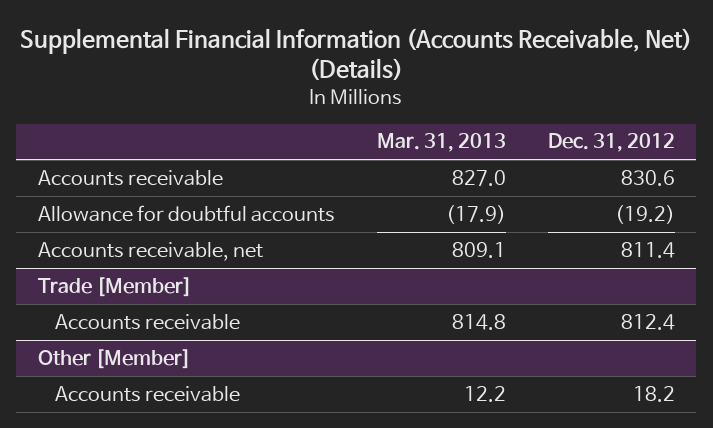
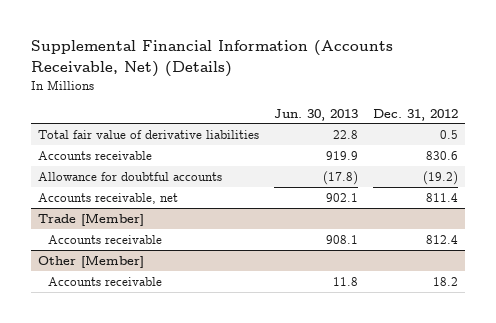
- | Mar. 31, 2013 | Dec. 31, 2012
+ | Jun. 30, 2013 | Dec. 31, 2012
+ Total fair value of derivative liabilities | 22.8 | 0.5

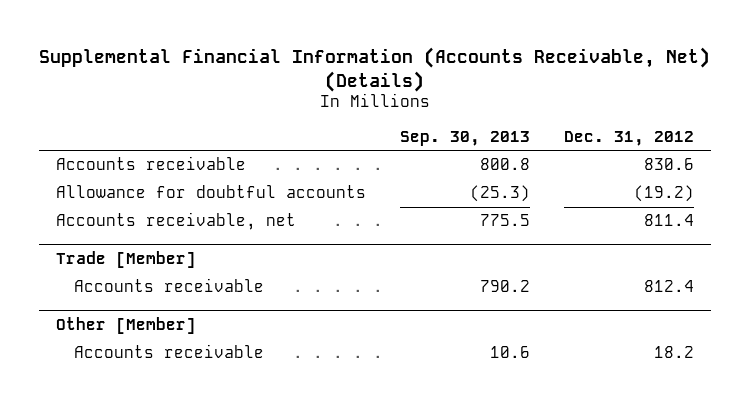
- | Jun. 30, 2013 | Dec. 31, 2012
+ | Sep. 30, 2013 | Dec. 31, 2012
- Total fair value of derivative liabilities | 22.8 | 0.5

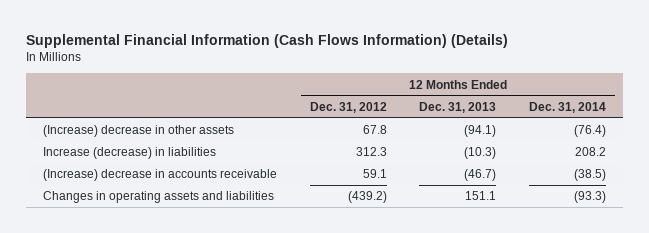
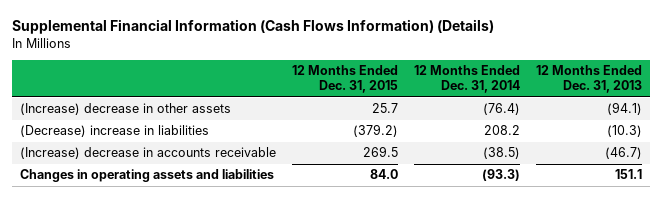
- | 12 Months Ended Dec. 31, 2012 | 12 Months Ended Dec. 31, 2013 | 12 Months Ended Dec. 31, 2014
+ | 12 Months Ended Dec. 31, 2015 | 12 Months Ended Dec. 31, 2014 | 12 Months Ended Dec. 31, 2013
- Increase (decrease) in liabilities | 312.3 | (10.3) | 208.2
+ (Decrease) increase in liabilities | (379.2) | 208.2 | (10.3)

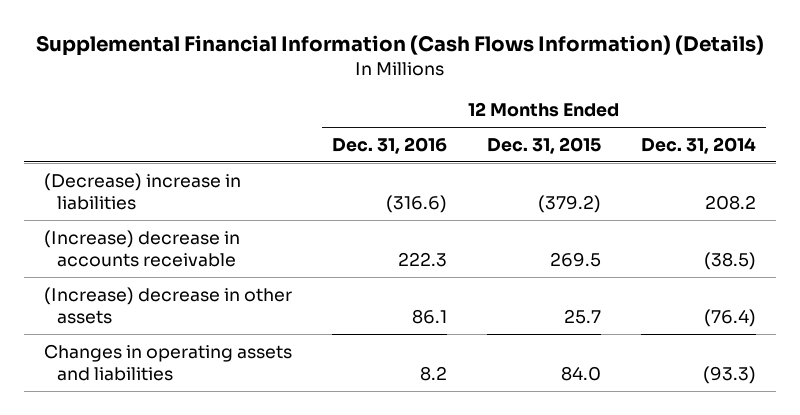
- | 12 Months Ended Dec. 31, 2015 | 12 Months Ended Dec. 31, 2014 | 12 Months Ended Dec. 31, 2013
+ | 12 Months Ended Dec. 31, 2016 | 12 Months Ended Dec. 31, 2015 | 12 Months Ended Dec. 31, 2014
moved down: (Increase) decrease in other assets | 86.1 | 25.7 | (76.4)

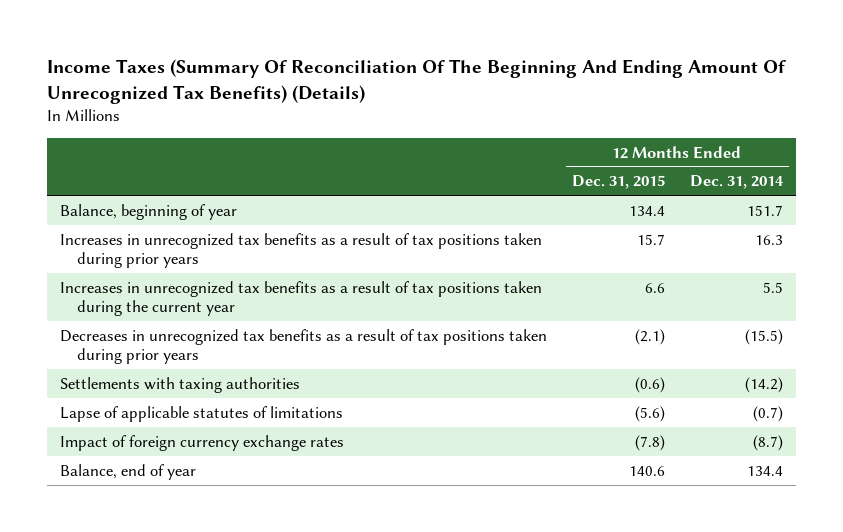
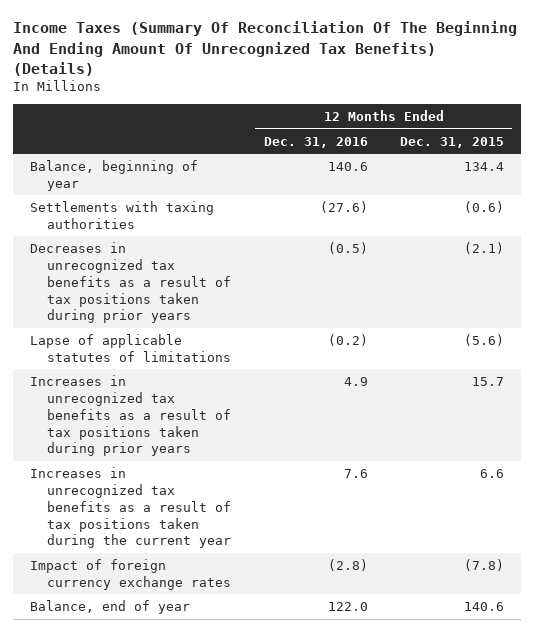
- | 12 Months Ended Dec. 31, 2015 | 12 Months Ended Dec. 31, 2014
+ | 12 Months Ended Dec. 31, 2016 | 12 Months Ended Dec. 31, 2015
moved down: Decreases in unrecognized tax benefits as a result of tax positions taken during prior years | (0.5) | (2.1)
moved down: Increases in unrecognized tax benefits as a result of tax positions taken during prior years | 4.9 | 15.7
moved down: Increases in unrecognized tax benefits as a result of tax positions taken during the current year | 7.6 | 6.6

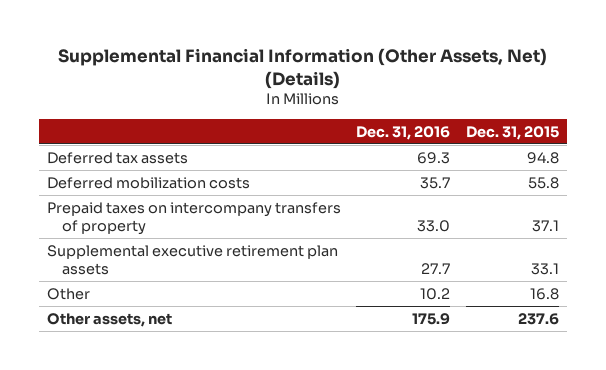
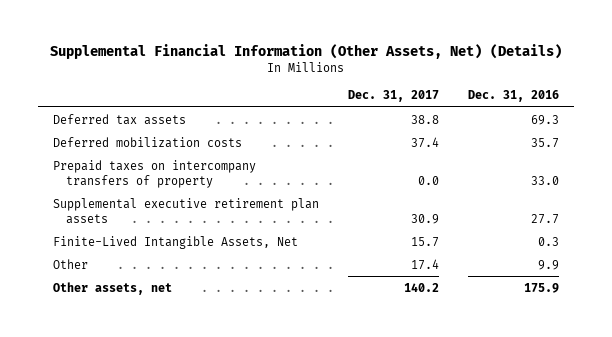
- | Dec. 31, 2016 | Dec. 31, 2015
+ | Dec. 31, 2017 | Dec. 31, 2016
- Other | 10.2 | 16.8
+ Finite-Lived Intangible Assets, Net | 15.7 | 0.3
+ Other | 17.4 | 9.9

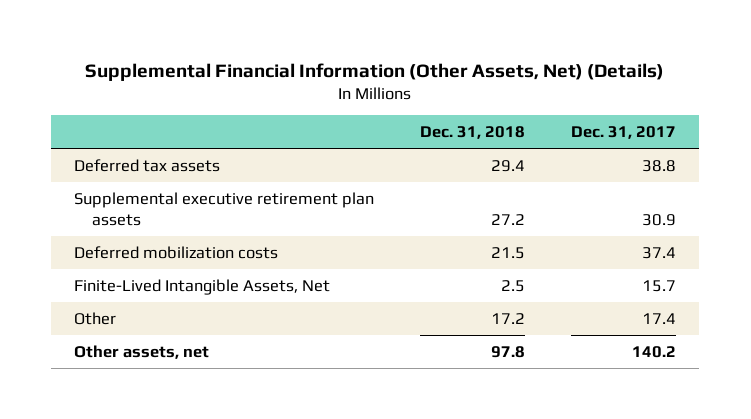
- | Dec. 31, 2017 | Dec. 31, 2016
+ | Dec. 31, 2018 | Dec. 31, 2017
- Prepaid taxes on intercompany transfers of property | 0.0 | 33.0
moved down: Deferred mobilization costs | 21.5 | 37.4

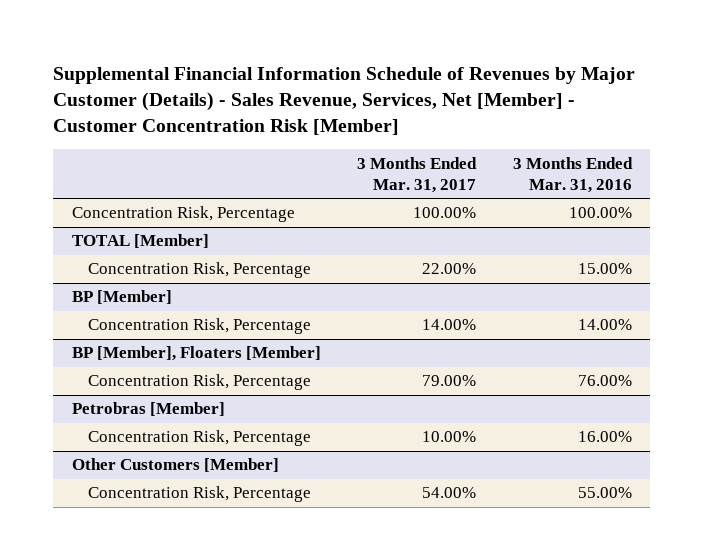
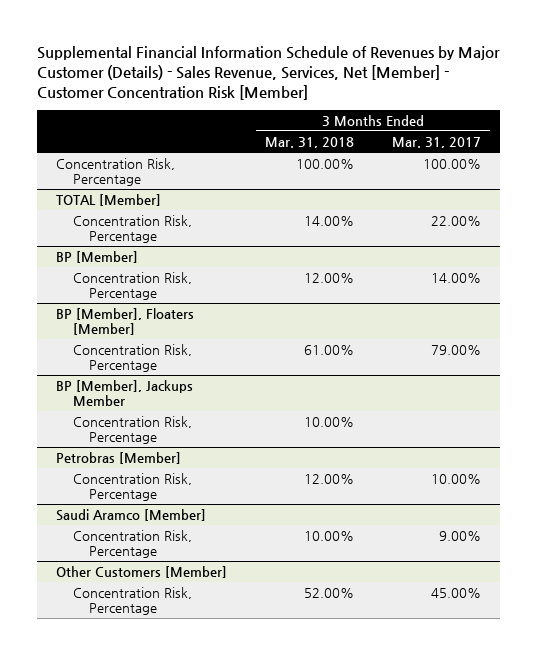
- | 3 Months Ended Mar. 31, 2017 | 3 Months Ended Mar. 31, 2016
+ | 3 Months Ended Mar. 31, 2018 | 3 Months Ended Mar. 31, 2017
+ BP [Member], Jackups Member
+ Concentration Risk, Percentage | 10.00% |
+ Saudi Aramco [Member]
+ Concentration Risk, Percentage | 10.00% | 9.00%
@ Other Customers [Member]
- Concentration Risk, Percentage | 54.00% | 55.00%
+ Concentration Risk, Percentage | 52.00% | 45.00%

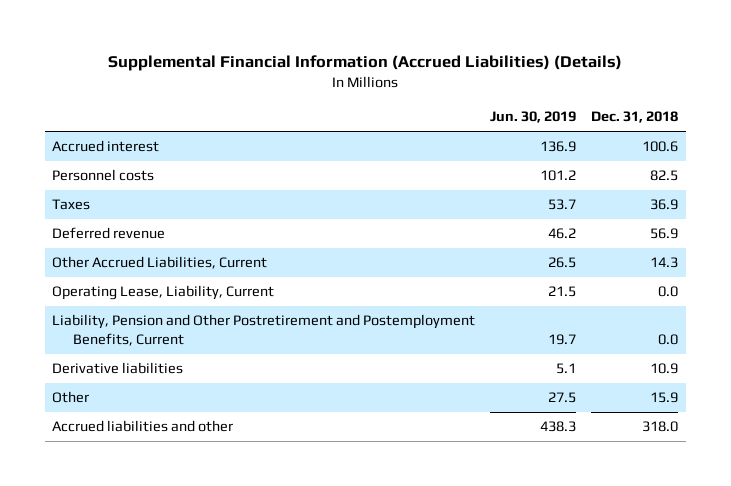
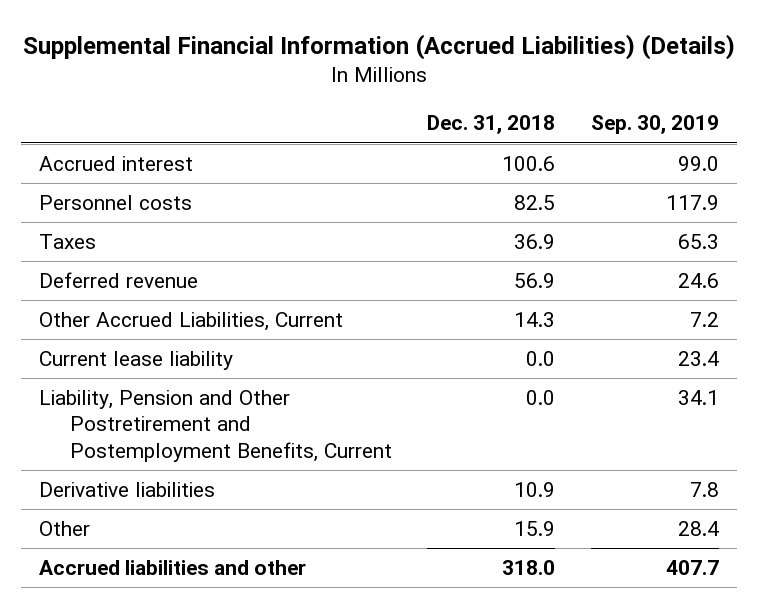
- | Jun. 30, 2019 | Dec. 31, 2018
+ | Dec. 31, 2018 | Sep. 30, 2019
- Operating Lease, Liability, Current | 21.5 | 0.0
+ Current lease liability | 0.0 | 23.4

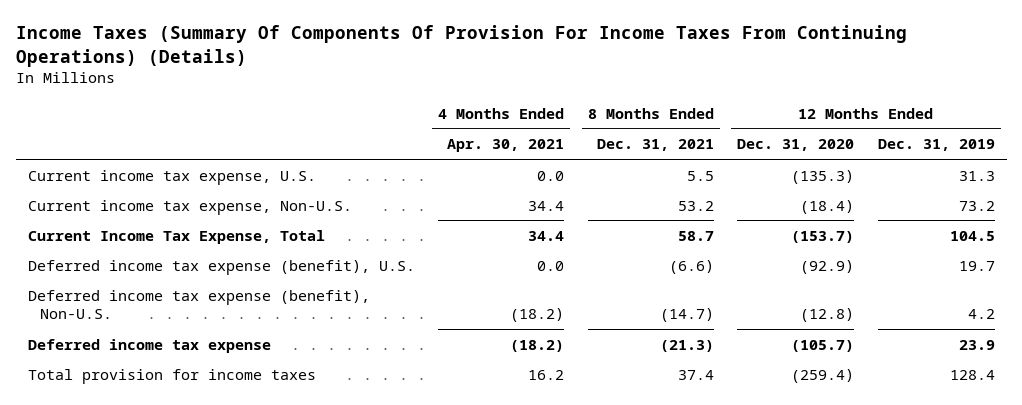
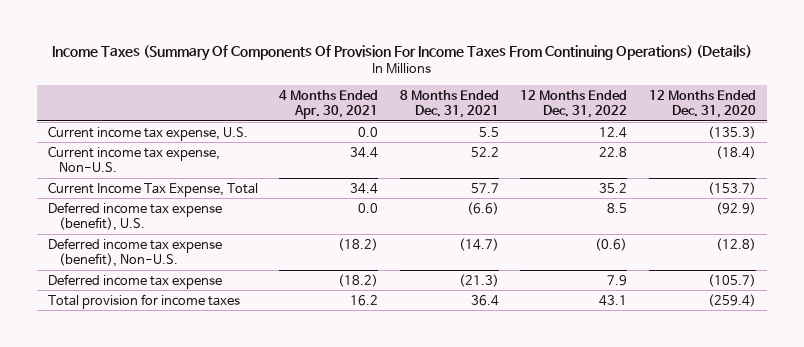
- | 4 Months Ended Apr. 30, 2021 | 8 Months Ended Dec. 31, 2021 | 12 Months Ended Dec. 31, 2020 | 12 Months Ended Dec. 31, 2019
+ | 4 Months Ended Apr. 30, 2021 | 8 Months Ended Dec. 31, 2021 | 12 Months Ended Dec. 31, 2022 | 12 Months Ended Dec. 31, 2020
- Current income tax expense, Non-U.S. | 34.4 | 53.2 | (18.4) | 73.2
- Current Income Tax Expense, Total | 34.4 | 58.7 | (153.7) | 104.5
+ Current income tax expense, Non-U.S. | 34.4 | 52.2 | 22.8 | (18.4)
+ Current Income Tax Expense, Total | 34.4 | 57.7 | 35.2 | (153.7)
- Total provision for income taxes | 16.2 | 37.4 | (259.4) | 128.4
+ Total provision for income taxes | 16.2 | 36.4 | 43.1 | (259.4)

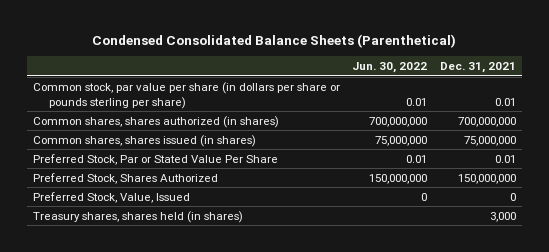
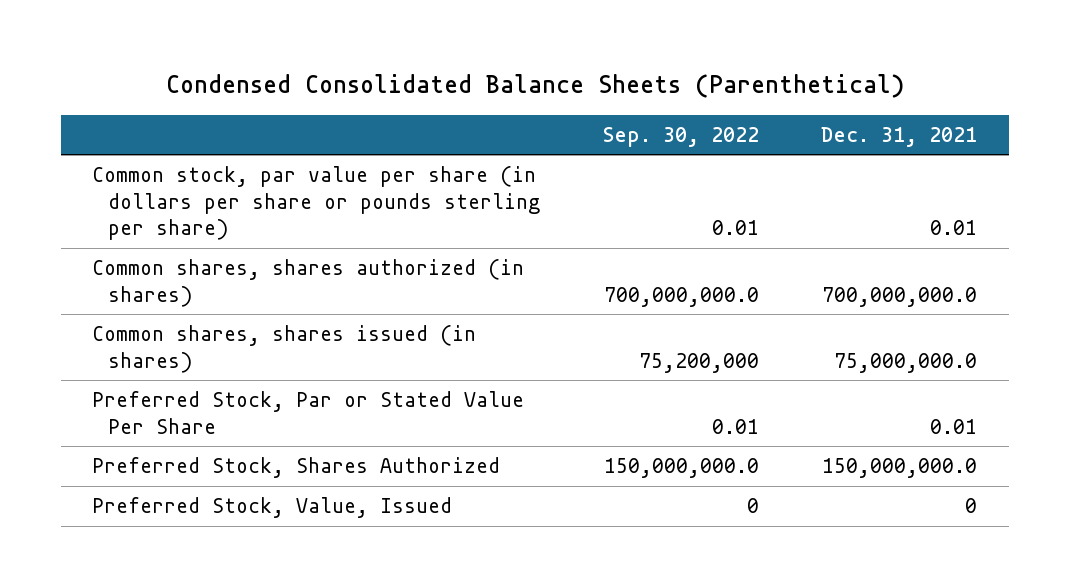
- | Jun. 30, 2022 | Dec. 31, 2021
+ | Sep. 30, 2022 | Dec. 31, 2021
- Common shares, shares authorized (in shares) | 700,000,000 | 700,000,000
- Common shares, shares issued (in shares) | 75,000,000 | 75,000,000
+ Common shares, shares authorized (in shares) | 700,000,000.0 | 700,000,000.0
+ Common shares, shares issued (in shares) | 75,200,000 | 75,000,000.0
- Preferred Stock, Shares Authorized | 150,000,000 | 150,000,000
+ Preferred Stock, Shares Authorized | 150,000,000.0 | 150,000,000.0
- Treasury shares, shares held (in shares) | | 3,000

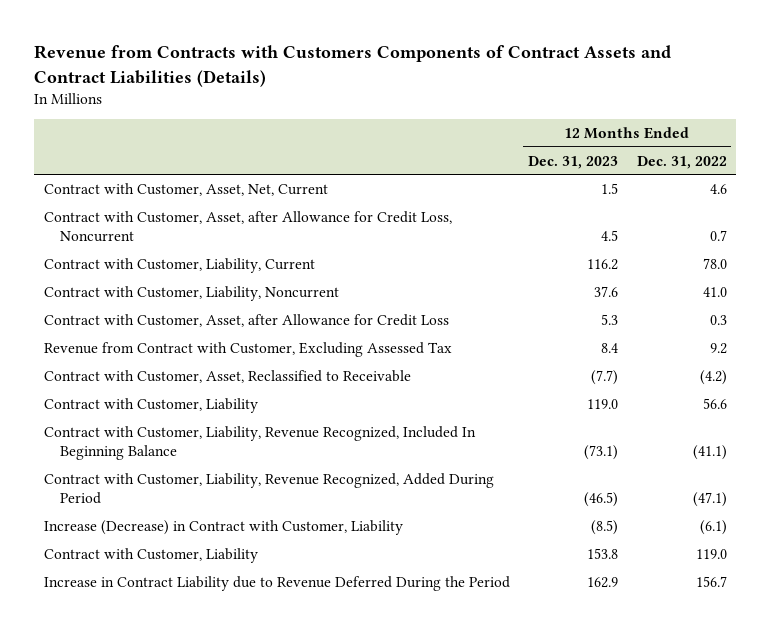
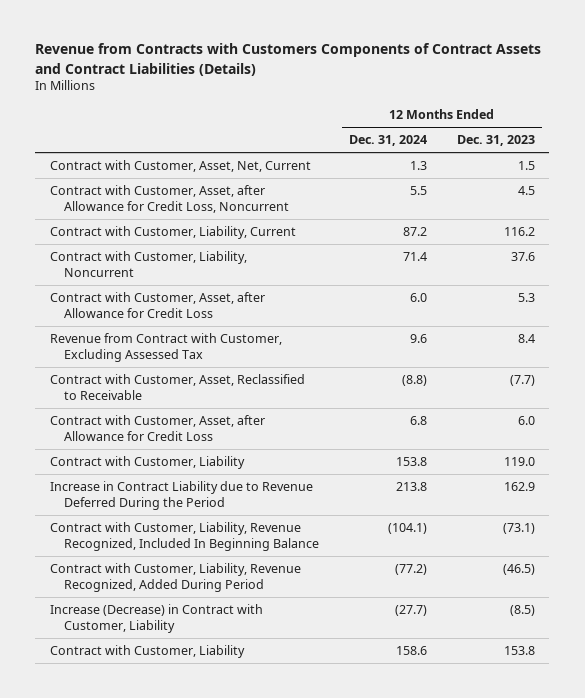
- | 12 Months Ended Dec. 31, 2023 | 12 Months Ended Dec. 31, 2022
+ | 12 Months Ended Dec. 31, 2024 | 12 Months Ended Dec. 31, 2023
+ Contract with Customer, Asset, after Allowance for Credit Loss | 6.8 | 6.0
moved up: Increase in Contract Liability due to Revenue Deferred During the Period | 213.8 | 162.9

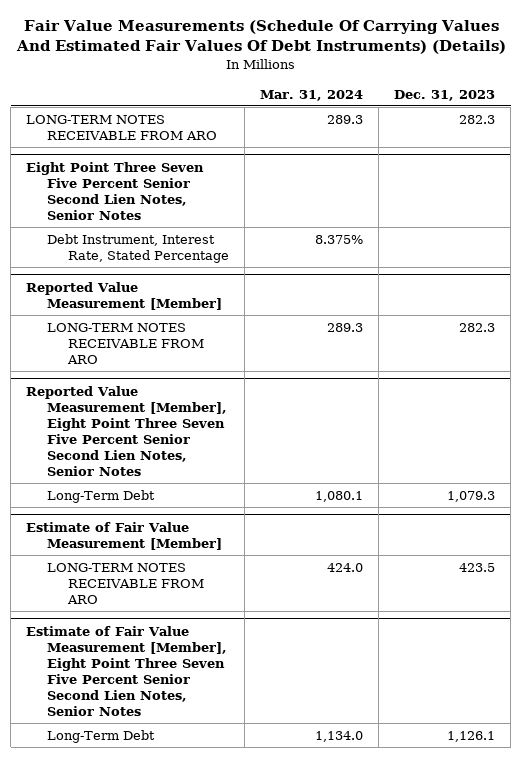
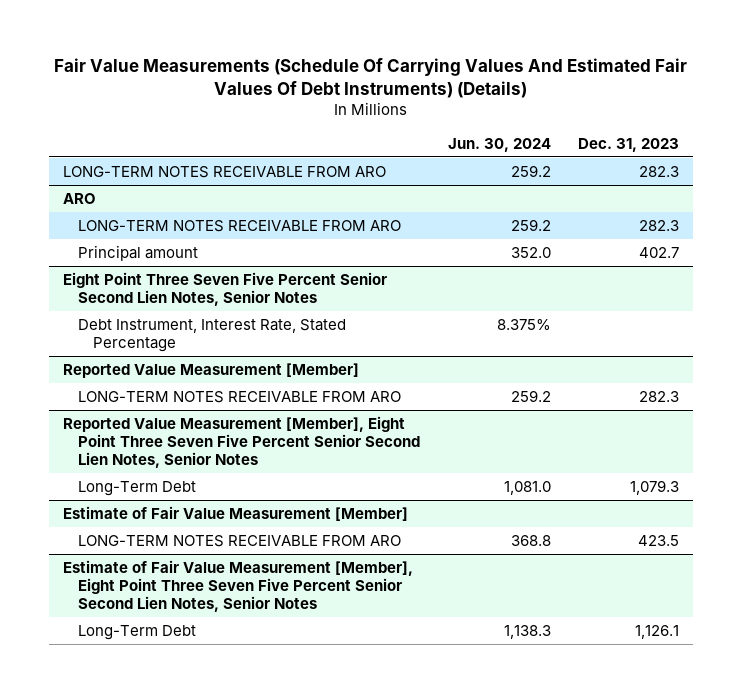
- | Mar. 31, 2024 | Dec. 31, 2023
+ | Jun. 30, 2024 | Dec. 31, 2023
+ ARO
+ LONG-TERM NOTES RECEIVABLE FROM ARO | 259.2 | 282.3
+ Principal amount | 352.0 | 402.7

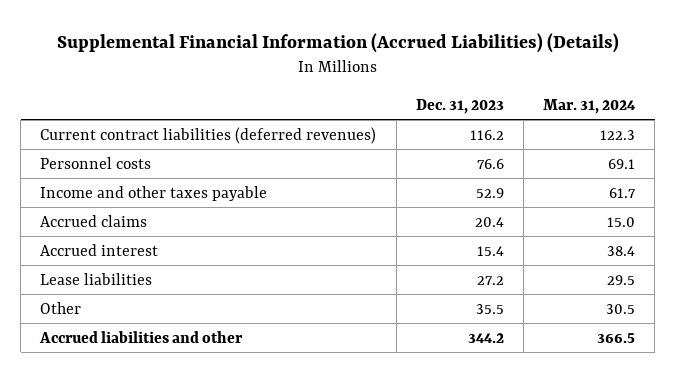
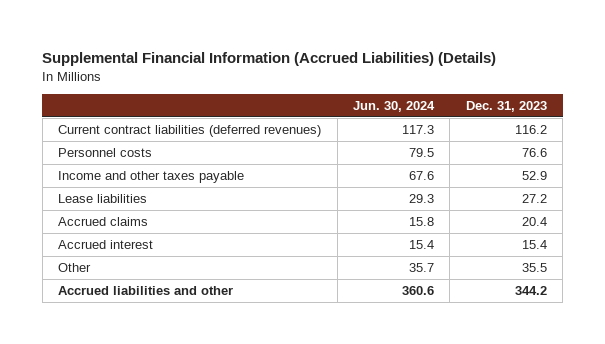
- | Dec. 31, 2023 | Mar. 31, 2024
+ | Jun. 30, 2024 | Dec. 31, 2023
moved up: Lease liabilities | 29.3 | 27.2

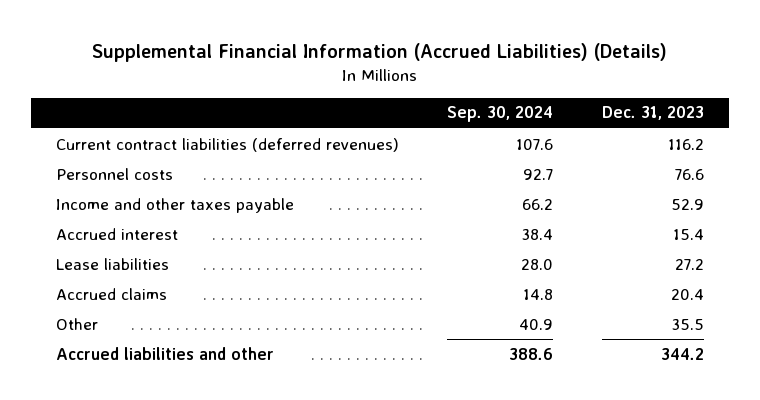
- | Jun. 30, 2024 | Dec. 31, 2023
+ | Sep. 30, 2024 | Dec. 31, 2023
moved up: Accrued interest | 38.4 | 15.4

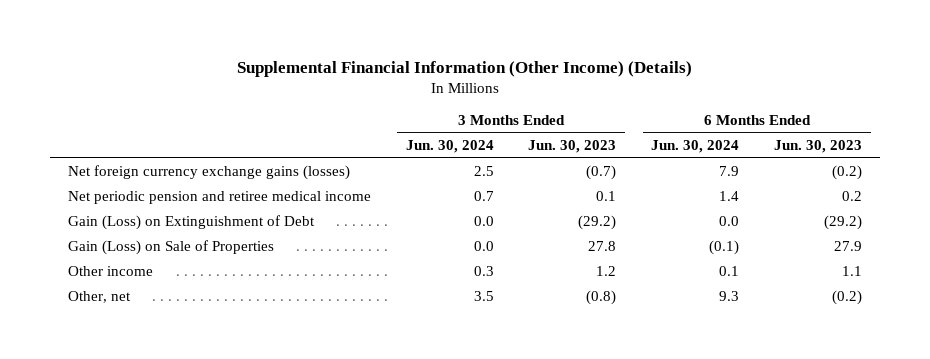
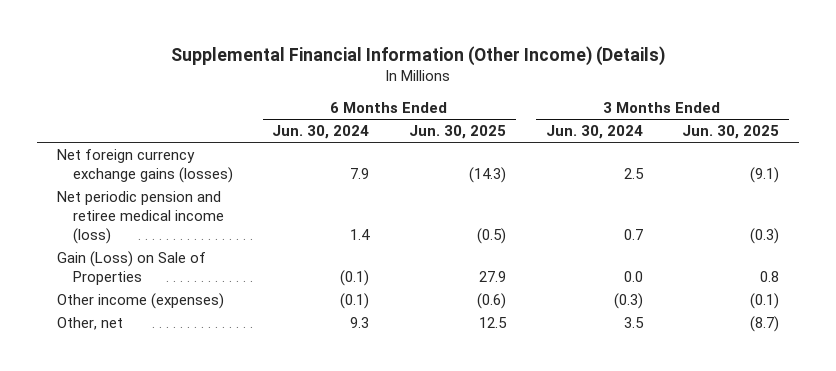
- | 3 Months Ended Jun. 30, 2024 | 3 Months Ended Jun. 30, 2023 | 6 Months Ended Jun. 30, 2024 | 6 Months Ended Jun. 30, 2023
+ | 6 Months Ended Jun. 30, 2024 | 6 Months Ended Jun. 30, 2025 | 3 Months Ended Jun. 30, 2024 | 3 Months Ended Jun. 30, 2025
- Net periodic pension and retiree medical income | 0.7 | 0.1 | 1.4 | 0.2
- Gain (Loss) on Extinguishment of Debt | 0.0 | (29.2) | 0.0 | (29.2)
+ Net periodic pension and retiree medical income (loss) | 1.4 | (0.5) | 0.7 | (0.3)
- Other income | 0.3 | 1.2 | 0.1 | 1.1
+ Other income (expenses) | (0.1) | (0.6) | (0.3) | (0.1)

